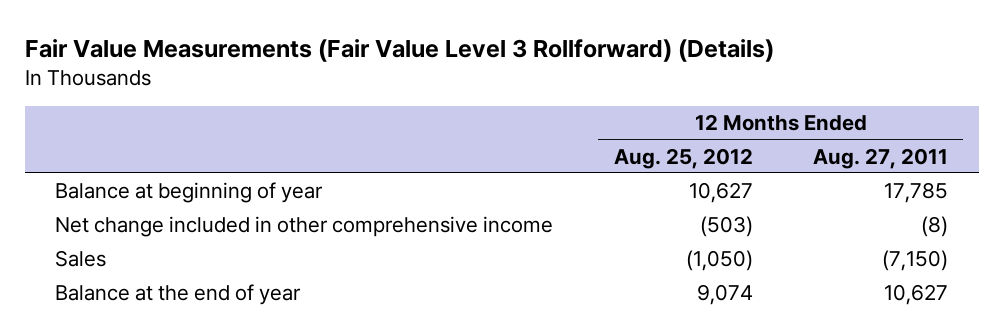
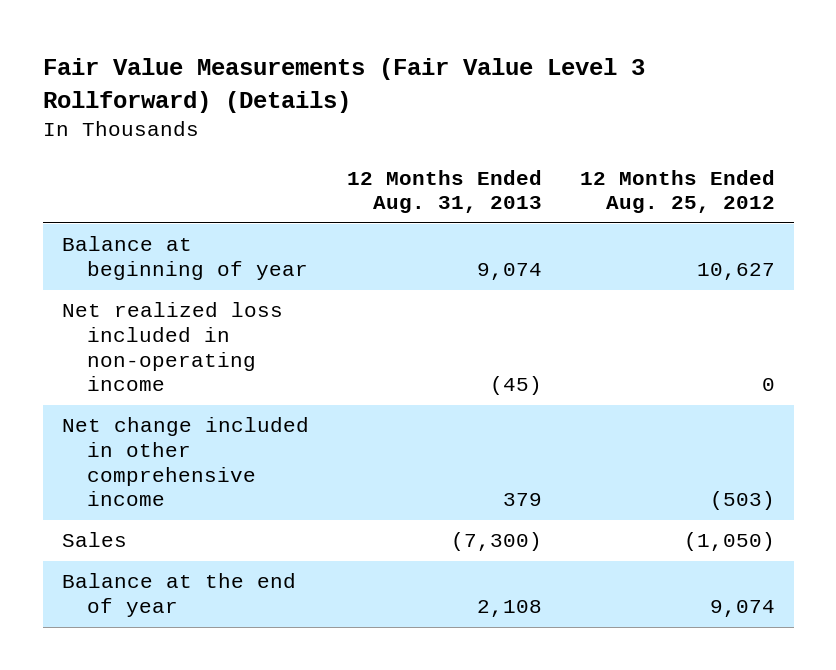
- | 12 Months Ended Aug. 25, 2012 | 12 Months Ended Aug. 27, 2011
+ | 12 Months Ended Aug. 31, 2013 | 12 Months Ended Aug. 25, 2012
+ Net realized loss included in non-operating income | (45) | 0

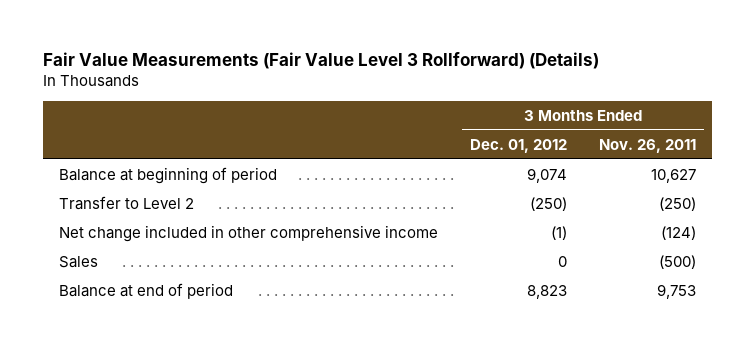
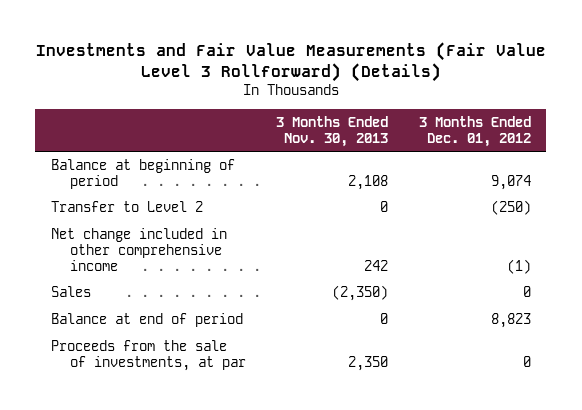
- Fair Value Measurements (Fair Value Level 3 Rollforward) (Details)
+ Investments and Fair Value Measurements (Fair Value Level 3 Rollforward) (Details)
- | 3 Months Ended Dec. 01, 2012 | 3 Months Ended Nov. 26, 2011
+ | 3 Months Ended Nov. 30, 2013 | 3 Months Ended Dec. 01, 2012
+ Proceeds from the sale of investments, at par | 2,350 | 0

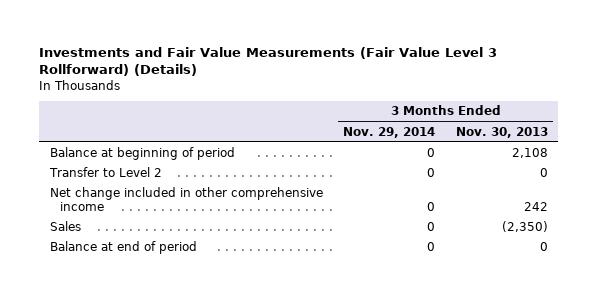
- | 3 Months Ended Nov. 30, 2013 | 3 Months Ended Dec. 01, 2012
+ | 3 Months Ended Nov. 29, 2014 | 3 Months Ended Nov. 30, 2013
- Proceeds from the sale of investments, at par | 2,350 | 0

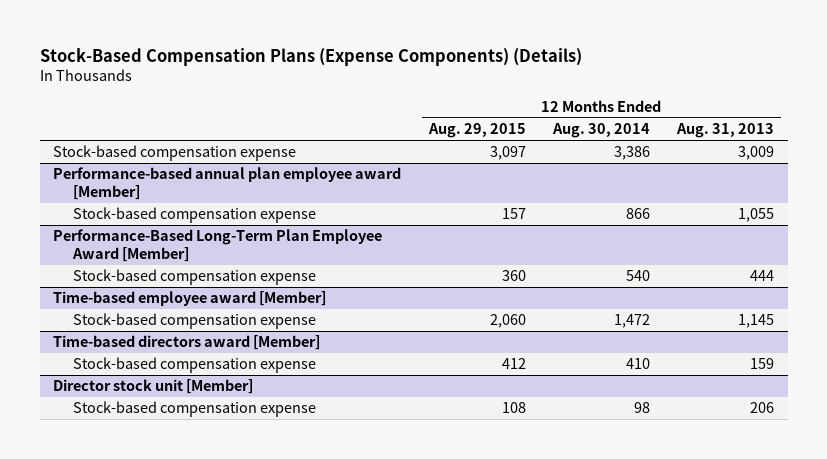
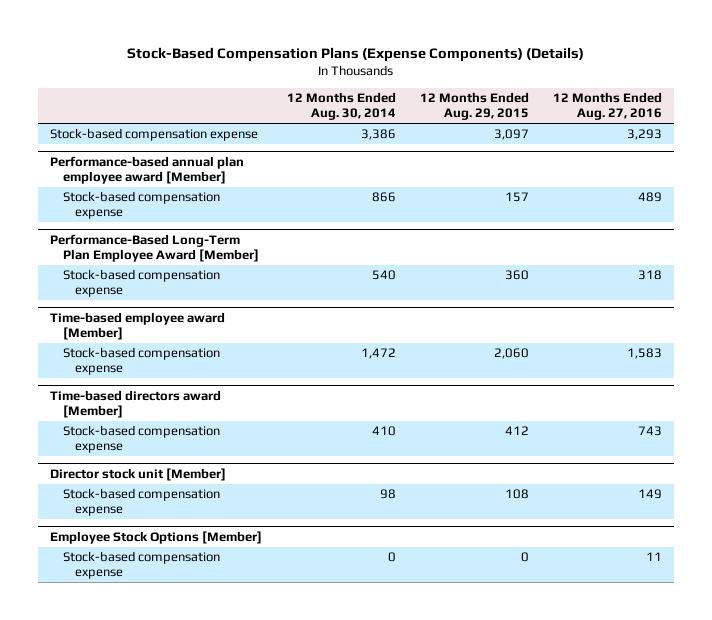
- | 12 Months Ended Aug. 29, 2015 | 12 Months Ended Aug. 30, 2014 | 12 Months Ended Aug. 31, 2013
+ | 12 Months Ended Aug. 30, 2014 | 12 Months Ended Aug. 29, 2015 | 12 Months Ended Aug. 27, 2016
+ Employee Stock Options [Member]
+ Stock-based compensation expense | 0 | 0 | 11

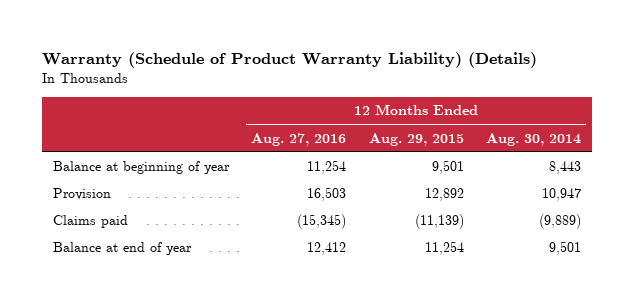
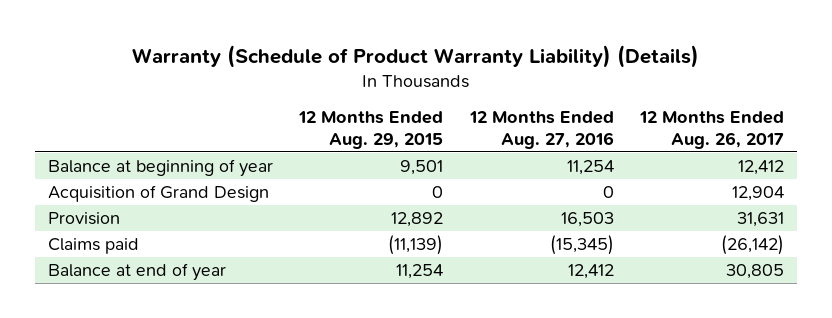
- | 12 Months Ended Aug. 27, 2016 | 12 Months Ended Aug. 29, 2015 | 12 Months Ended Aug. 30, 2014
+ | 12 Months Ended Aug. 29, 2015 | 12 Months Ended Aug. 27, 2016 | 12 Months Ended Aug. 26, 2017
+ Acquisition of Grand Design | 0 | 0 | 12,904

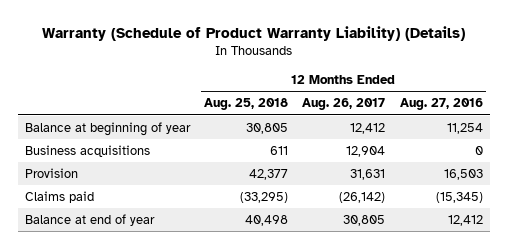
- | 12 Months Ended Aug. 29, 2015 | 12 Months Ended Aug. 27, 2016 | 12 Months Ended Aug. 26, 2017
+ | 12 Months Ended Aug. 25, 2018 | 12 Months Ended Aug. 26, 2017 | 12 Months Ended Aug. 27, 2016
- Acquisition of Grand Design | 0 | 0 | 12,904
+ Business acquisitions | 611 | 12,904 | 0

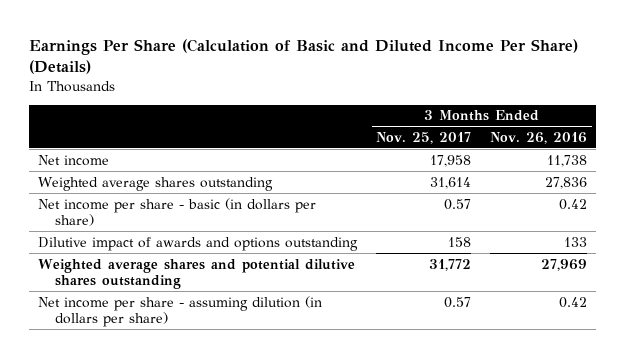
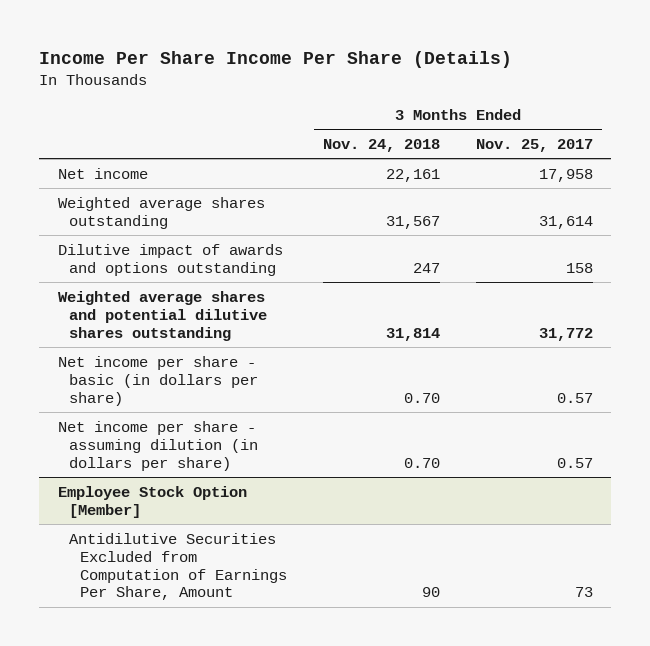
- Earnings Per Share (Calculation of Basic and Diluted Income Per Share) (Details)
+ Income Per Share Income Per Share (Details)
- | 3 Months Ended Nov. 25, 2017 | 3 Months Ended Nov. 26, 2016
+ | 3 Months Ended Nov. 24, 2018 | 3 Months Ended Nov. 25, 2017
moved down: Net income per share - basic (in dollars per share) | 0.70 | 0.57
+ Employee Stock Option [Member]
+ Antidilutive Securities Excluded from Computation of Earnings Per Share, Amount | 90 | 73

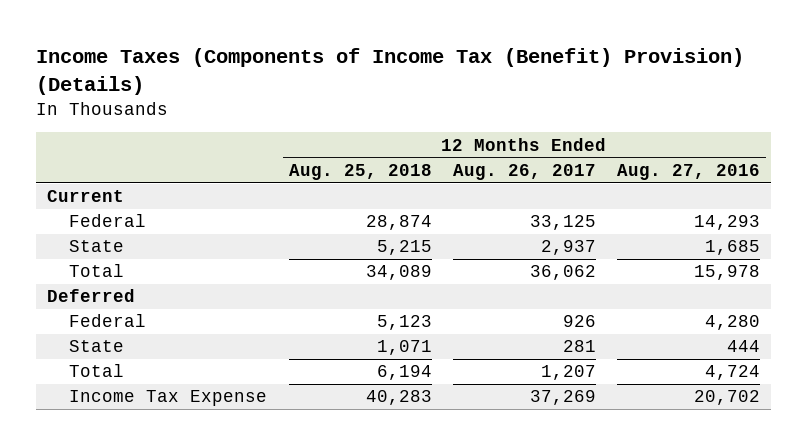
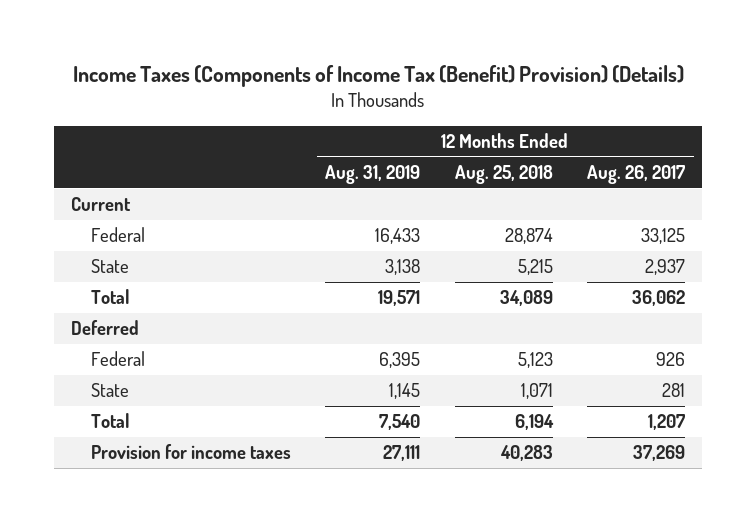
- | 12 Months Ended Aug. 25, 2018 | 12 Months Ended Aug. 26, 2017 | 12 Months Ended Aug. 27, 2016
+ | 12 Months Ended Aug. 31, 2019 | 12 Months Ended Aug. 25, 2018 | 12 Months Ended Aug. 26, 2017
- Income Tax Expense | 40,283 | 37,269 | 20,702
+ Provision for income taxes | 27,111 | 40,283 | 37,269

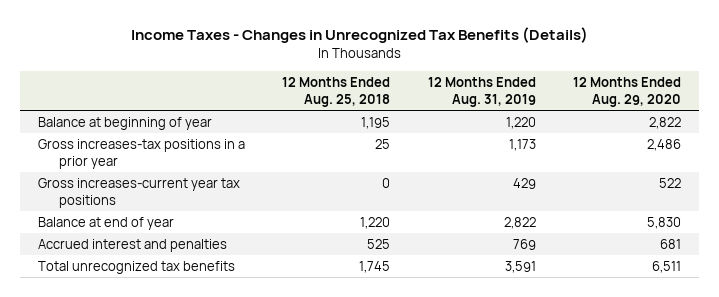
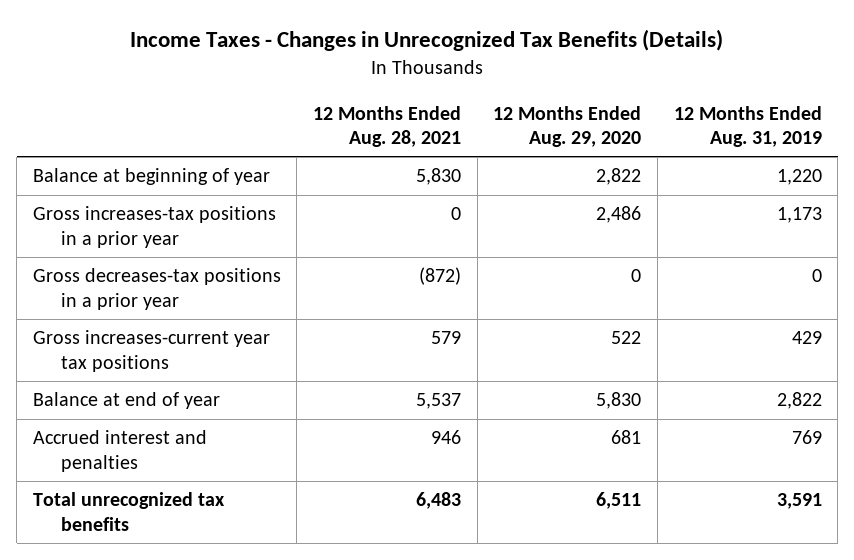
- | 12 Months Ended Aug. 25, 2018 | 12 Months Ended Aug. 31, 2019 | 12 Months Ended Aug. 29, 2020
+ | 12 Months Ended Aug. 28, 2021 | 12 Months Ended Aug. 29, 2020 | 12 Months Ended Aug. 31, 2019
+ Gross decreases-tax positions in a prior year | (872) | 0 | 0

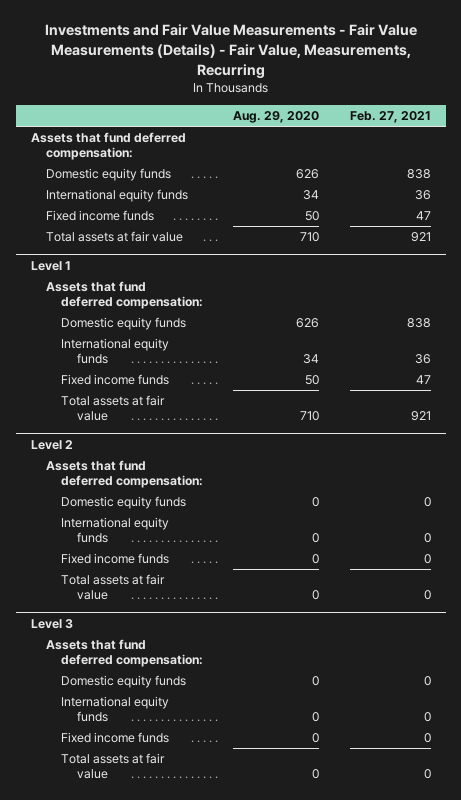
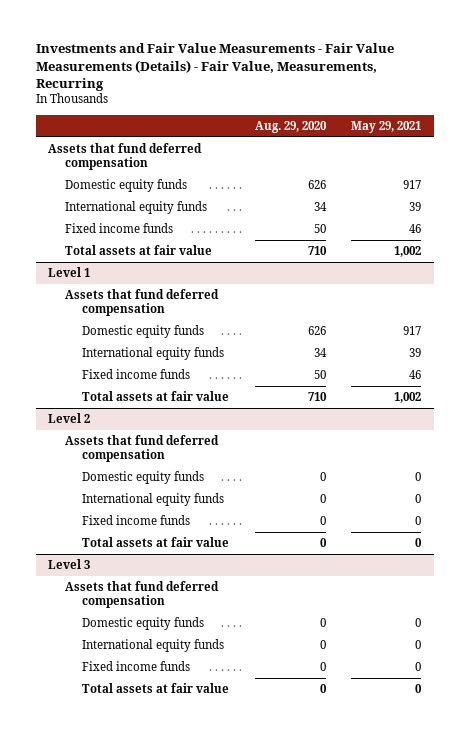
- | Aug. 29, 2020 | Feb. 27, 2021
+ | Aug. 29, 2020 | May 29, 2021
- Assets that fund deferred compensation:
+ Assets that fund deferred compensation
@ Level 1
- Assets that fund deferred compensation:
+ Assets that fund deferred compensation
@ Level 2
- Assets that fund deferred compensation:
+ Assets that fund deferred compensation
@ Level 3
- Assets that fund deferred compensation:
+ Assets that fund deferred compensation

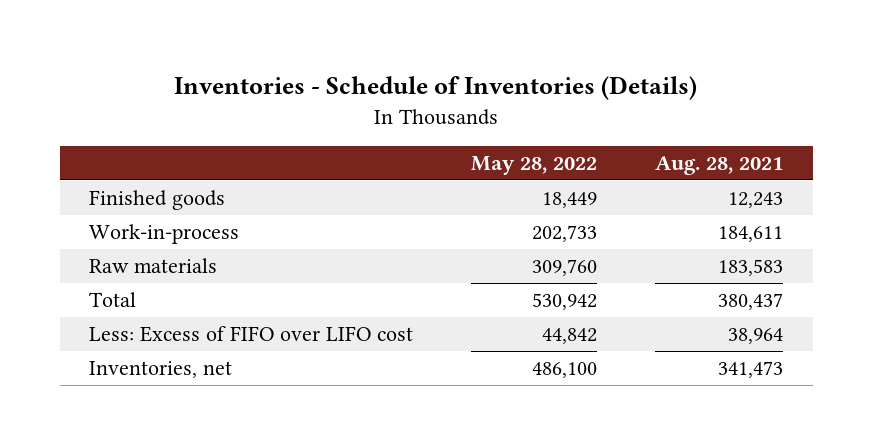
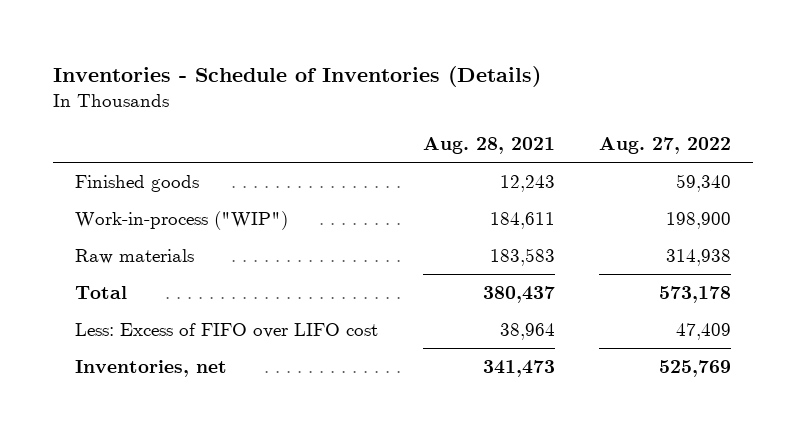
- | May 28, 2022 | Aug. 28, 2021
+ | Aug. 28, 2021 | Aug. 27, 2022
- Work-in-process | 202,733 | 184,611
+ Work-in-process ("WIP") | 184,611 | 198,900

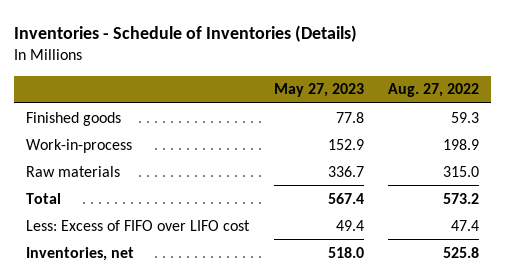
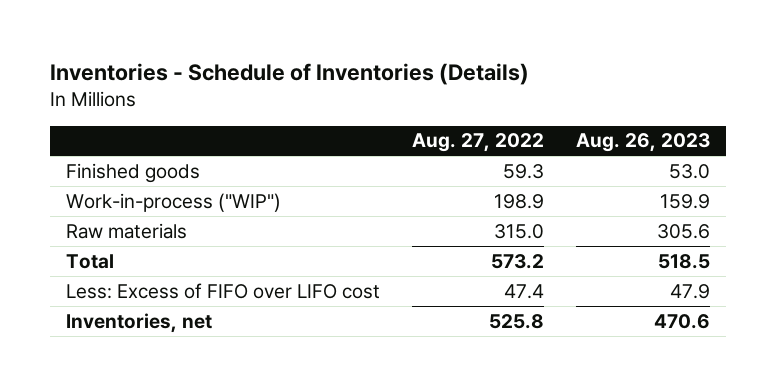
- | May 27, 2023 | Aug. 27, 2022
+ | Aug. 27, 2022 | Aug. 26, 2023
- Work-in-process | 152.9 | 198.9
+ Work-in-process ("WIP") | 198.9 | 159.9

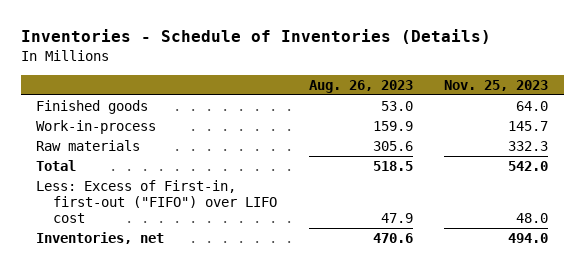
- | Aug. 27, 2022 | Aug. 26, 2023
+ | Aug. 26, 2023 | Nov. 25, 2023
- Work-in-process ("WIP") | 198.9 | 159.9
+ Work-in-process | 159.9 | 145.7
- Less: Excess of FIFO over LIFO cost | 47.4 | 47.9
+ Less: Excess of First-in, first-out ("FIFO") over LIFO cost | 47.9 | 48.0

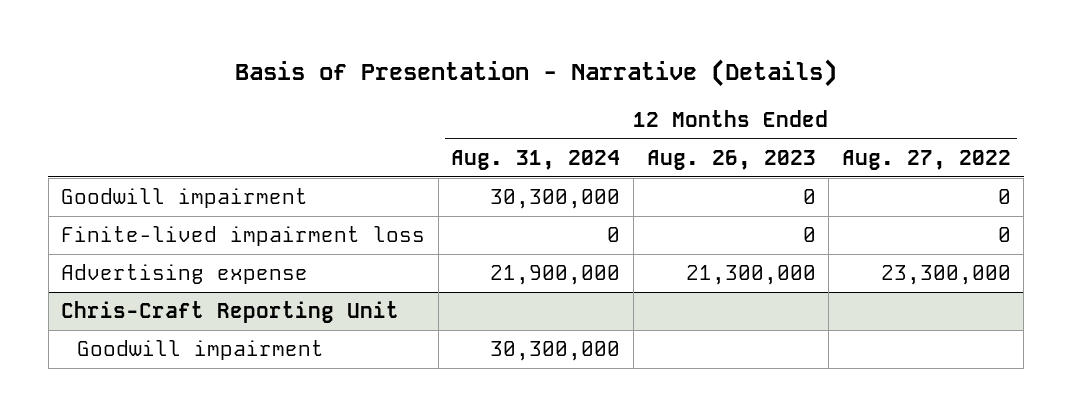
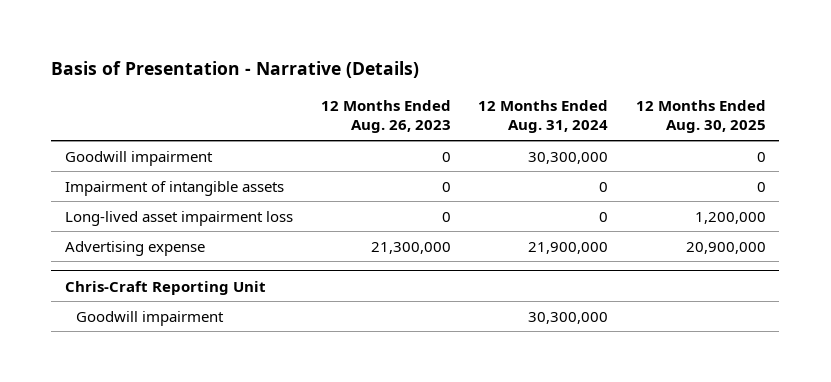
- | 12 Months Ended Aug. 31, 2024 | 12 Months Ended Aug. 26, 2023 | 12 Months Ended Aug. 27, 2022
+ | 12 Months Ended Aug. 26, 2023 | 12 Months Ended Aug. 31, 2024 | 12 Months Ended Aug. 30, 2025
- Finite-lived impairment loss | 0 | 0 | 0
+ Impairment of intangible assets | 0 | 0 | 0
+ Long-lived asset impairment loss | 0 | 0 | 1,200,000

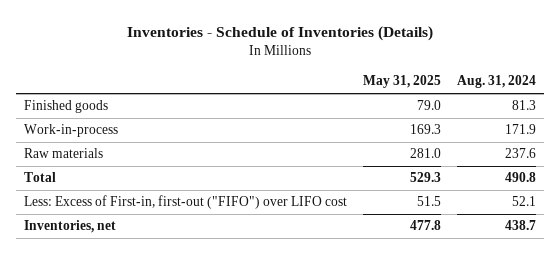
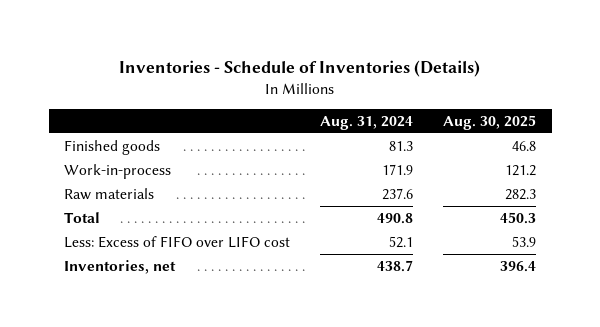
- | May 31, 2025 | Aug. 31, 2024
+ | Aug. 31, 2024 | Aug. 30, 2025
- Less: Excess of First-in, first-out ("FIFO") over LIFO cost | 51.5 | 52.1
+ Less: Excess of FIFO over LIFO cost | 52.1 | 53.9

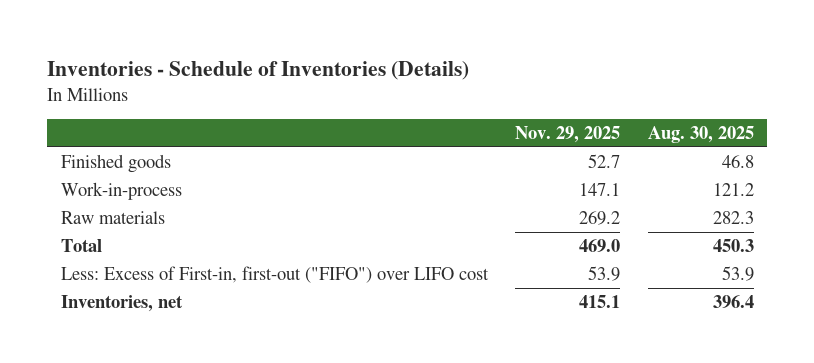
- | Aug. 31, 2024 | Aug. 30, 2025
+ | Nov. 29, 2025 | Aug. 30, 2025
- Less: Excess of FIFO over LIFO cost | 52.1 | 53.9
+ Less: Excess of First-in, first-out ("FIFO") over LIFO cost | 53.9 | 53.9

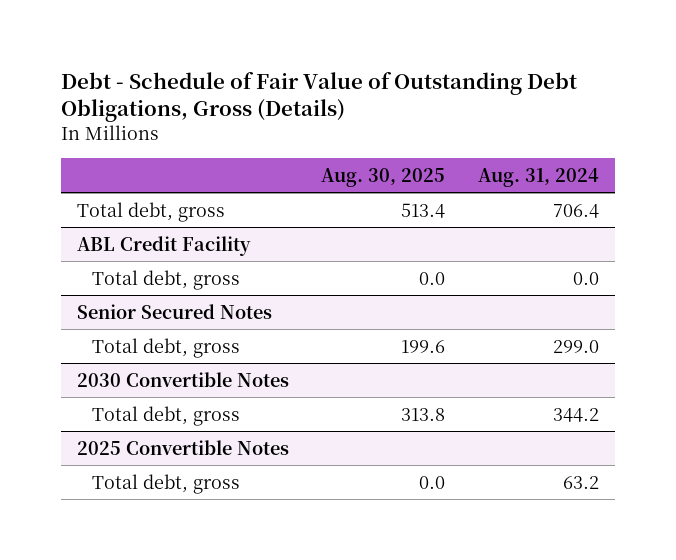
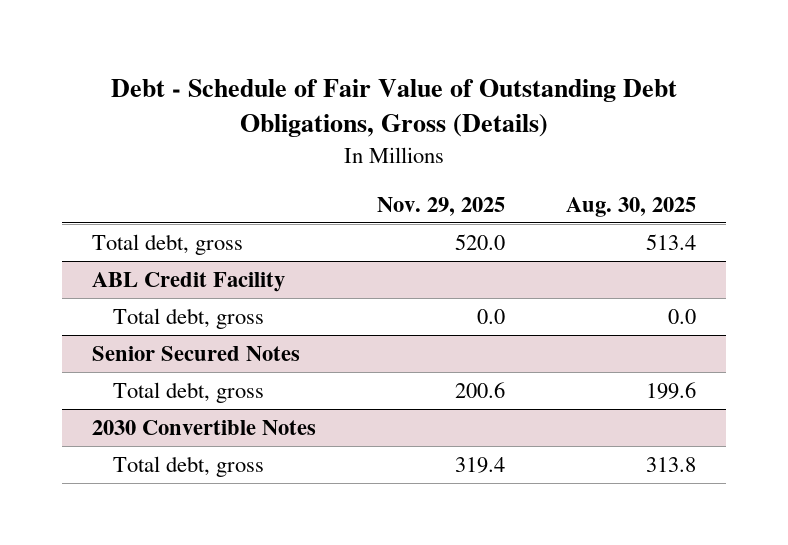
- | Aug. 30, 2025 | Aug. 31, 2024
+ | Nov. 29, 2025 | Aug. 30, 2025
- 2025 Convertible Notes
- Total debt, gross | 0.0 | 63.2

